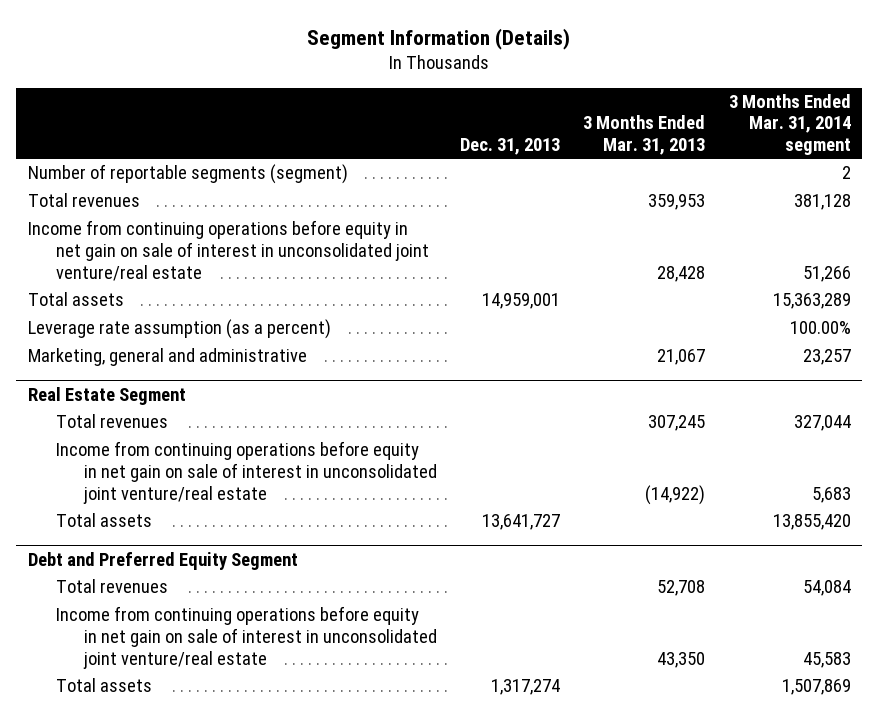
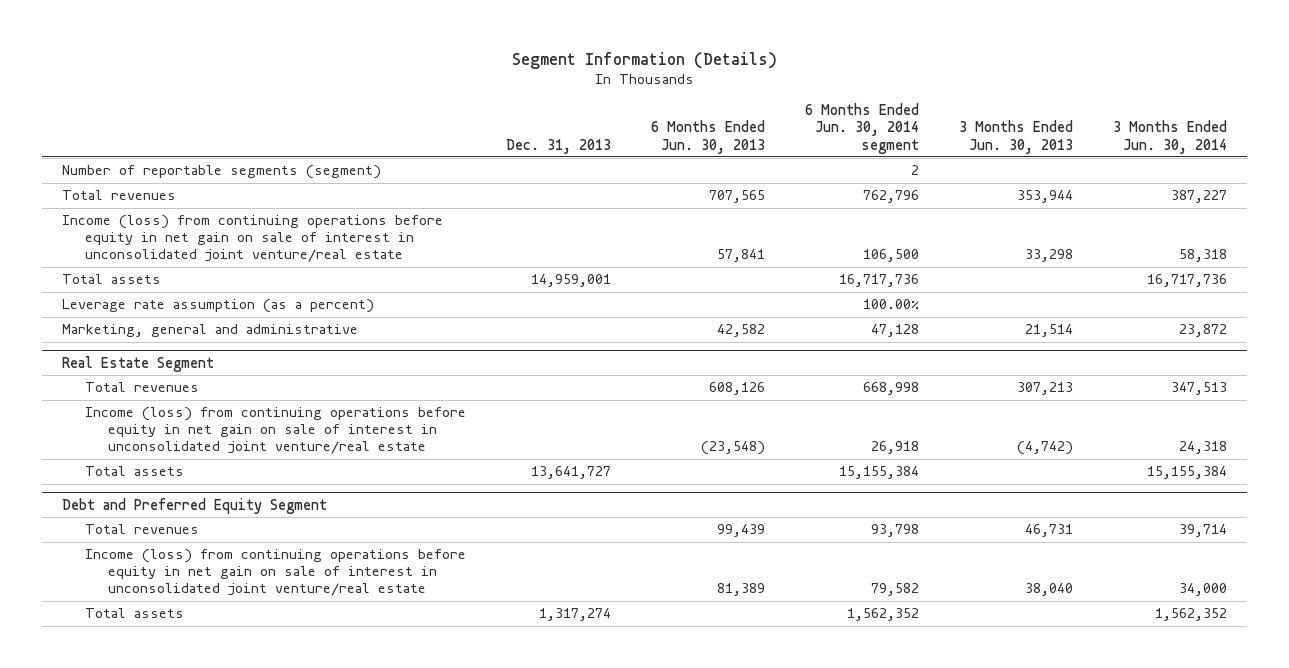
- | Dec. 31, 2013 | 3 Months Ended Mar. 31, 2013 | 3 Months Ended Mar. 31, 2014 segment
+ | Dec. 31, 2013 | 6 Months Ended Jun. 30, 2013 | 6 Months Ended Jun. 30, 2014 segment | 3 Months Ended Jun. 30, 2013 | 3 Months Ended Jun. 30, 2014
- Income from continuing operations before equity in net gain on sale of interest in unconsolidated joint venture/real estate | | 28,428 | 51,266
+ Income (loss) from continuing operations before equity in net gain on sale of interest in unconsolidated joint venture/real estate | | 57,841 | 106,500 | 33,298 | 58,318
@ Real Estate Segment
- Income from continuing operations before equity in net gain on sale of interest in unconsolidated joint venture/real estate | | (14,922) | 5,683
+ Income (loss) from continuing operations before equity in net gain on sale of interest in unconsolidated joint venture/real estate | | (23,548) | 26,918 | (4,742) | 24,318
@ Debt and Preferred Equity Segment
- Income from continuing operations before equity in net gain on sale of interest in unconsolidated joint venture/real estate | | 43,350 | 45,583
+ Income (loss) from continuing operations before equity in net gain on sale of interest in unconsolidated joint venture/real estate | | 81,389 | 79,582 | 38,040 | 34,000

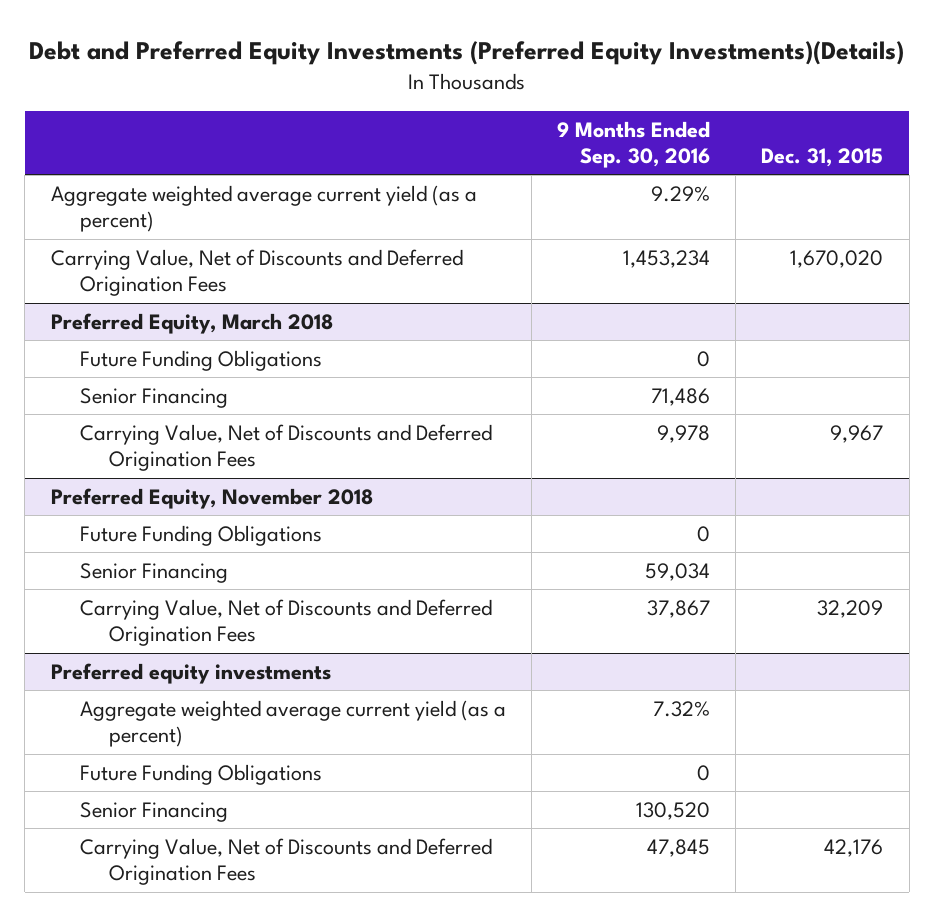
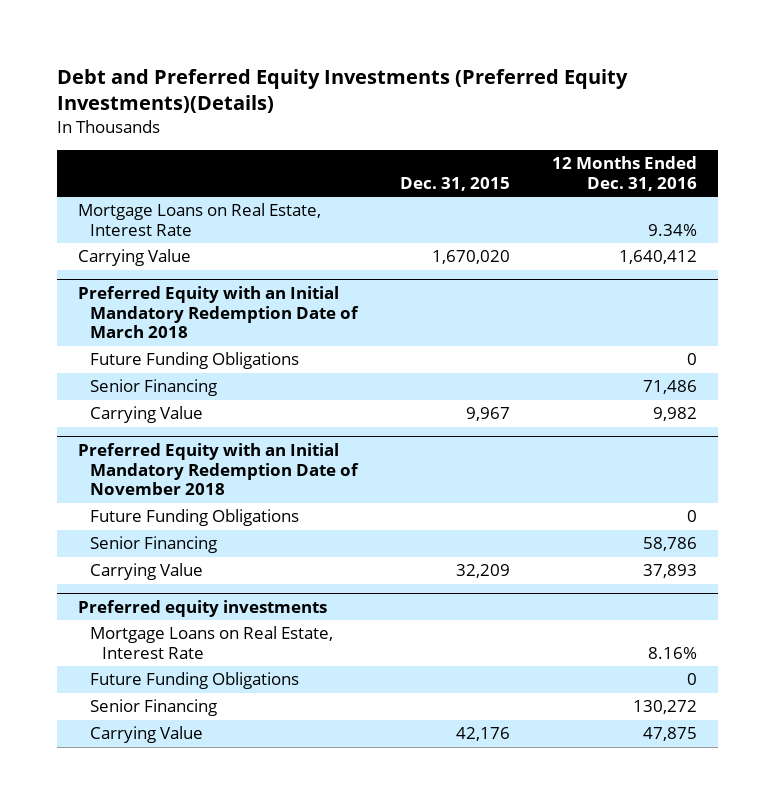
- | 9 Months Ended Sep. 30, 2016 | Dec. 31, 2015
+ | Dec. 31, 2015 | 12 Months Ended Dec. 31, 2016
- Aggregate weighted average current yield (as a percent) | 9.29% |
- Carrying Value, Net of Discounts and Deferred Origination Fees | 1,453,234 | 1,670,020
- Preferred Equity, March 2018
+ Mortgage Loans on Real Estate, Interest Rate | | 9.34%
+ Carrying Value | 1,670,020 | 1,640,412
+ Preferred Equity with an Initial Mandatory Redemption Date of March 2018
- Carrying Value, Net of Discounts and Deferred Origination Fees | 9,978 | 9,967
- Preferred Equity, November 2018
+ Carrying Value | 9,967 | 9,982
+ Preferred Equity with an Initial Mandatory Redemption Date of November 2018
- Carrying Value, Net of Discounts and Deferred Origination Fees | 37,867 | 32,209
+ Carrying Value | 32,209 | 37,893
@ Preferred equity investments
- Aggregate weighted average current yield (as a percent) | 7.32% |
+ Mortgage Loans on Real Estate, Interest Rate | | 8.16%
- Carrying Value, Net of Discounts and Deferred Origination Fees | 47,845 | 42,176
+ Carrying Value | 42,176 | 47,875

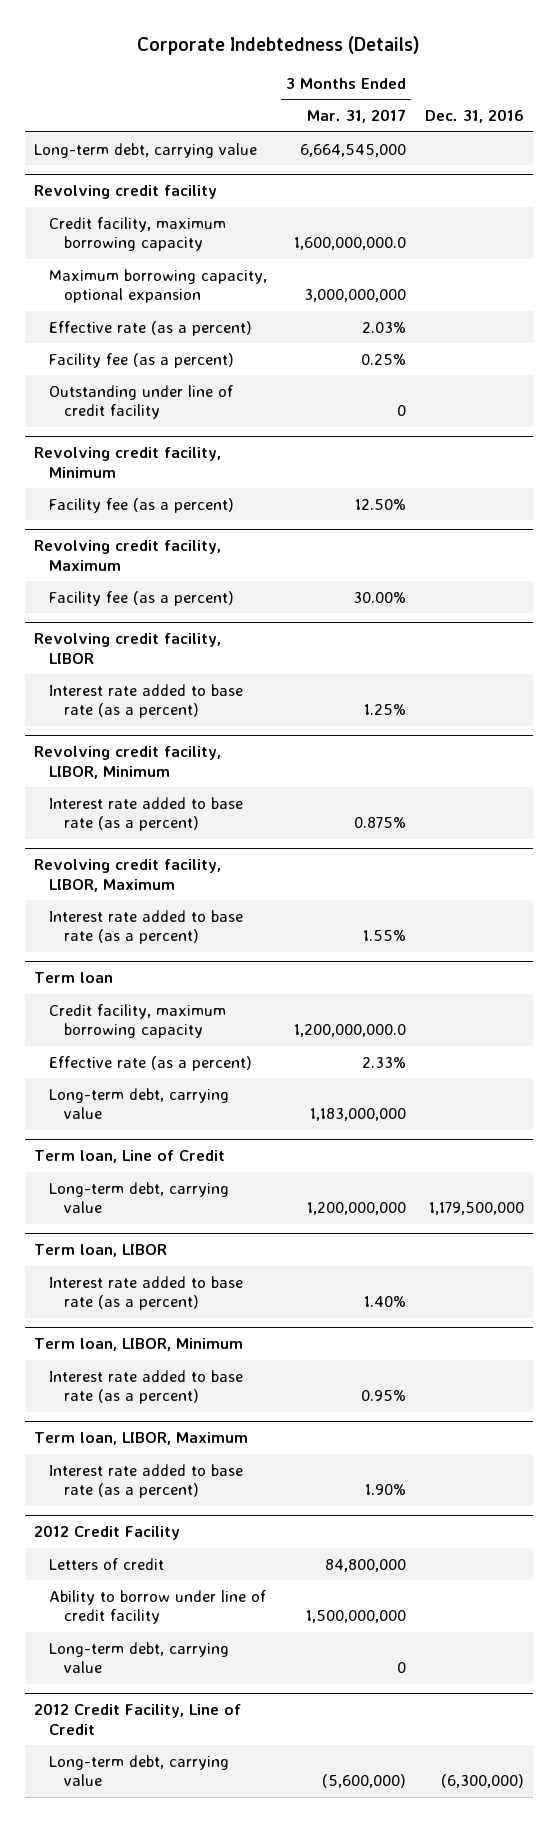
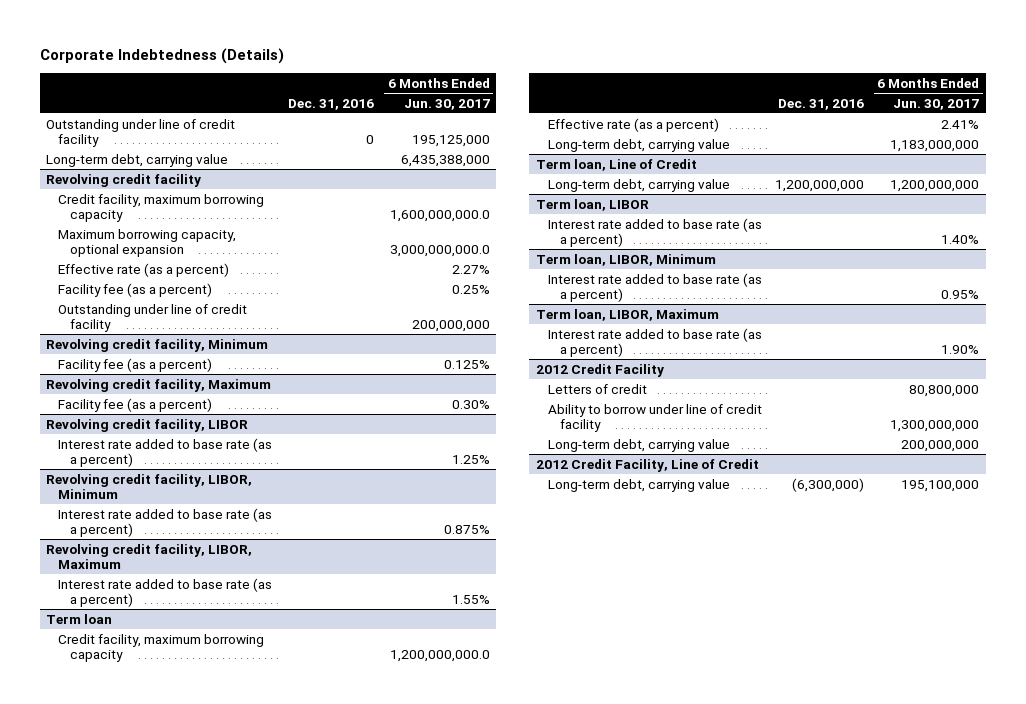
- | 3 Months Ended Mar. 31, 2017 | Dec. 31, 2016
+ | Dec. 31, 2016 | 6 Months Ended Jun. 30, 2017
+ Outstanding under line of credit facility | 0 | 195,125,000
@ Term loan, Line of Credit
- Long-term debt, carrying value | 1,200,000,000 | 1,179,500,000
+ Long-term debt, carrying value | 1,200,000,000 | 1,200,000,000

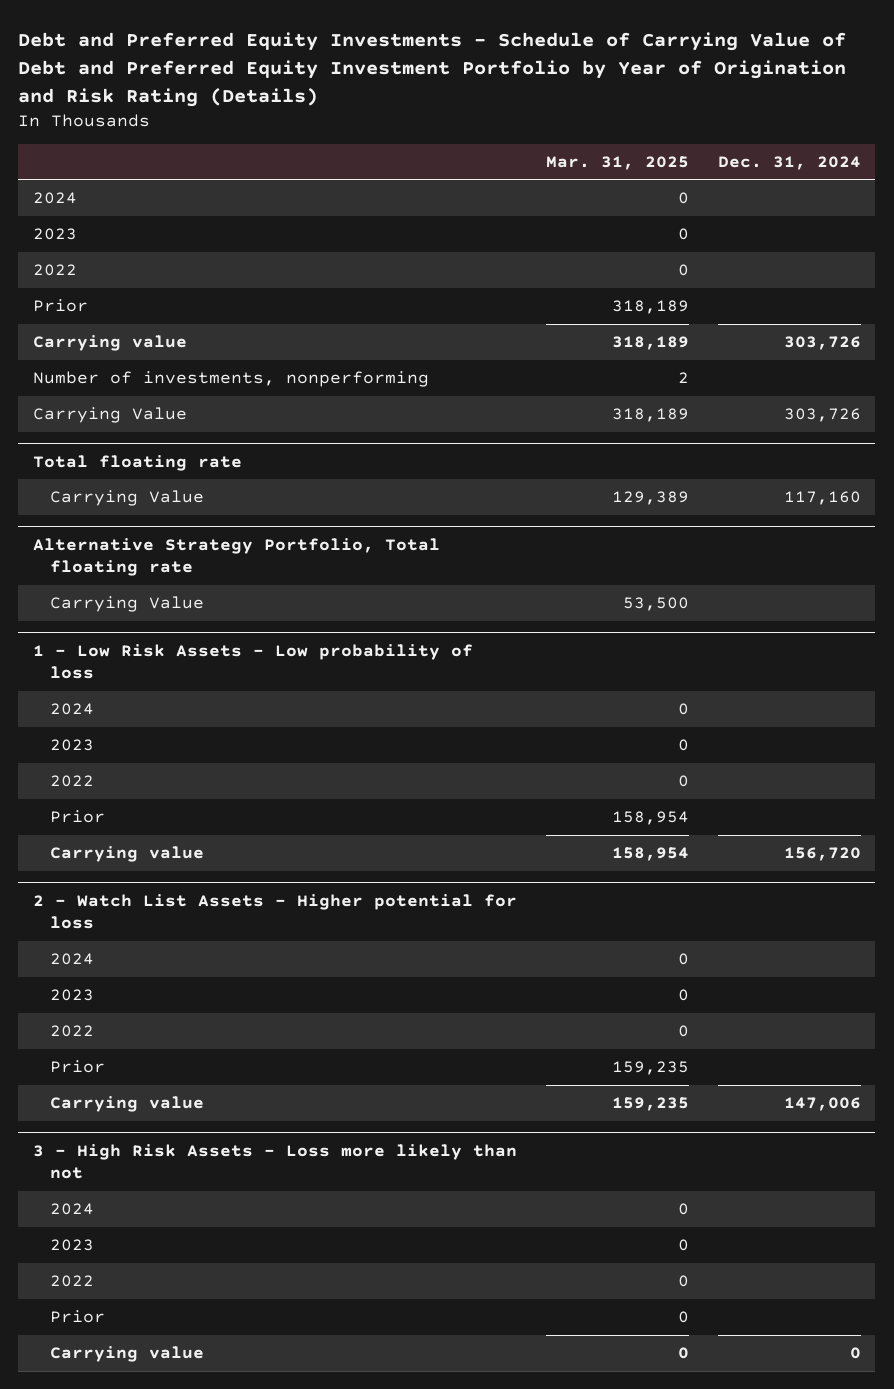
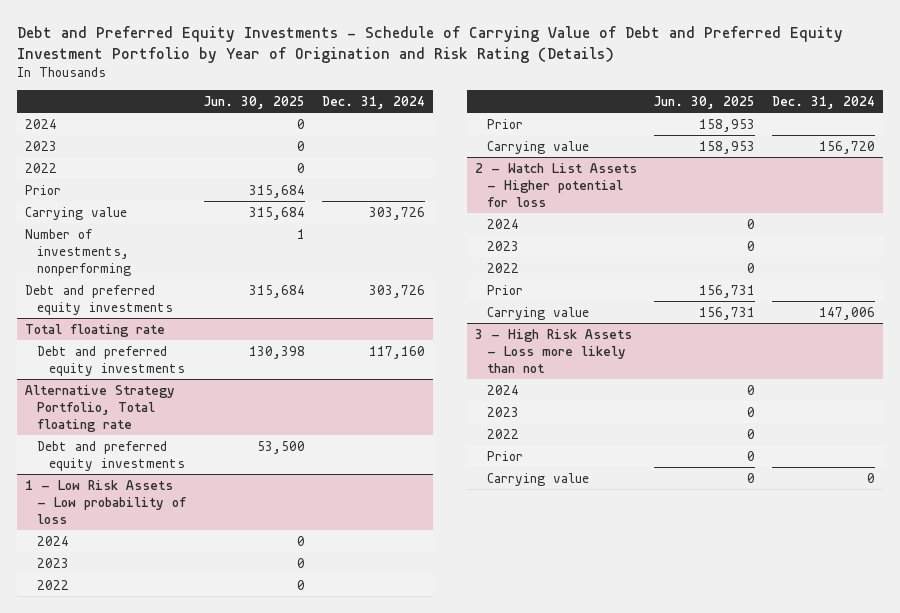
- | Mar. 31, 2025 | Dec. 31, 2024
+ | Jun. 30, 2025 | Dec. 31, 2024
- Carrying Value | 318,189 | 303,726
+ Debt and preferred equity investments | 315,684 | 303,726
@ Total floating rate
- Carrying Value | 129,389 | 117,160
+ Debt and preferred equity investments | 130,398 | 117,160
@ Alternative Strategy Portfolio, Total floating rate
- Carrying Value | 53,500 |
+ Debt and preferred equity investments | 53,500 |

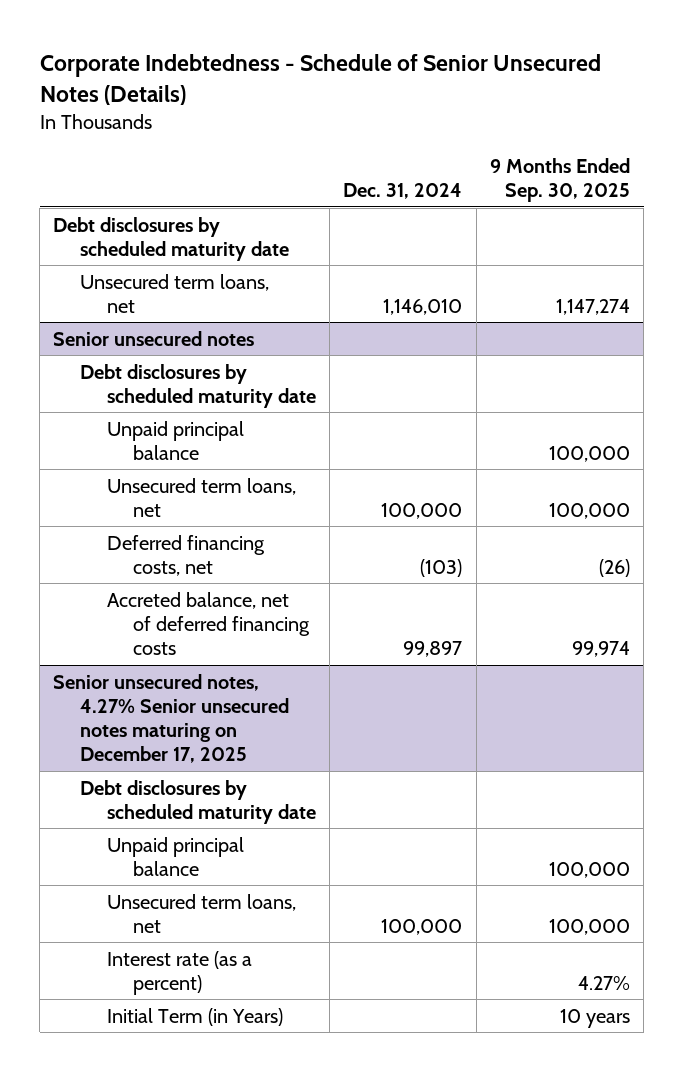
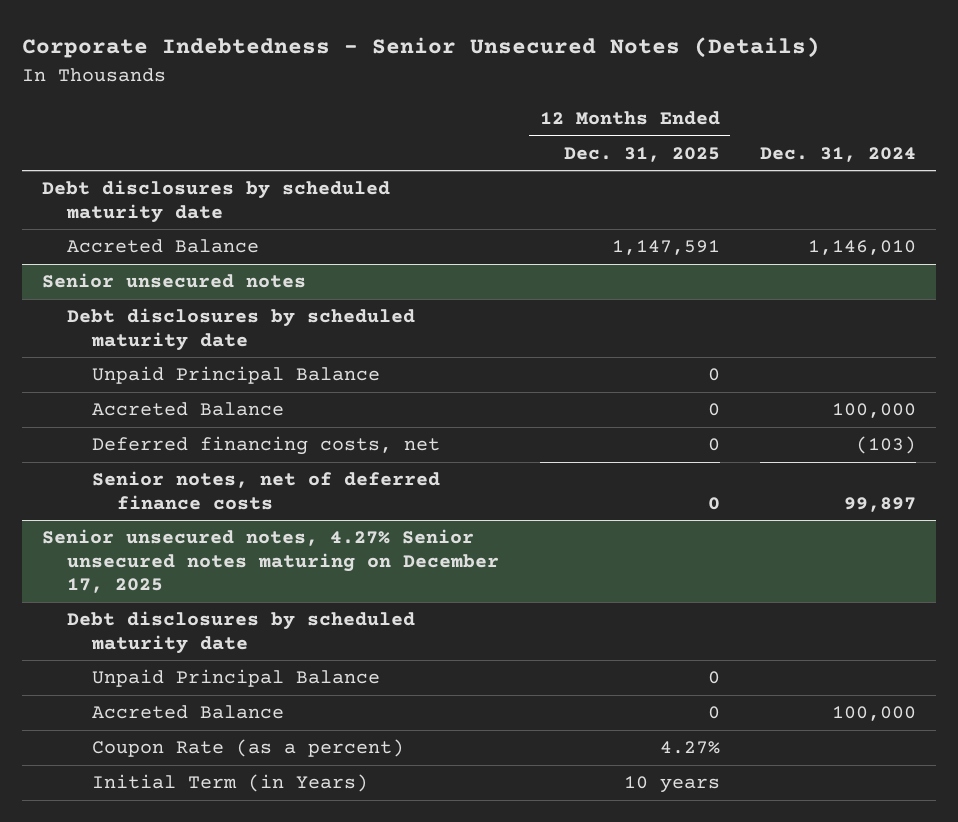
- Corporate Indebtedness - Schedule of Senior Unsecured Notes (Details)
+ Corporate Indebtedness - Senior Unsecured Notes (Details)
- | Dec. 31, 2024 | 9 Months Ended Sep. 30, 2025
+ | 12 Months Ended Dec. 31, 2025 | Dec. 31, 2024
- Unsecured term loans, net | 1,146,010 | 1,147,274
+ Accreted Balance | 1,147,591 | 1,146,010
@ Senior unsecured notes
- Unpaid principal balance | | 100,000
- Unsecured term loans, net | 100,000 | 100,000
+ Unpaid Principal Balance | 0 |
+ Accreted Balance | 0 | 100,000
- Accreted balance, net of deferred financing costs | 99,897 | 99,974
+ Senior notes, net of deferred finance costs | 0 | 99,897
@ Senior unsecured notes, 4.27% Senior unsecured notes maturing on December 17, 2025
- Unpaid principal balance | | 100,000
- Unsecured term loans, net | 100,000 | 100,000
- Interest rate (as a percent) | | 4.27%
+ Unpaid Principal Balance | 0 |
+ Accreted Balance | 0 | 100,000
+ Coupon Rate (as a percent) | 4.27% |

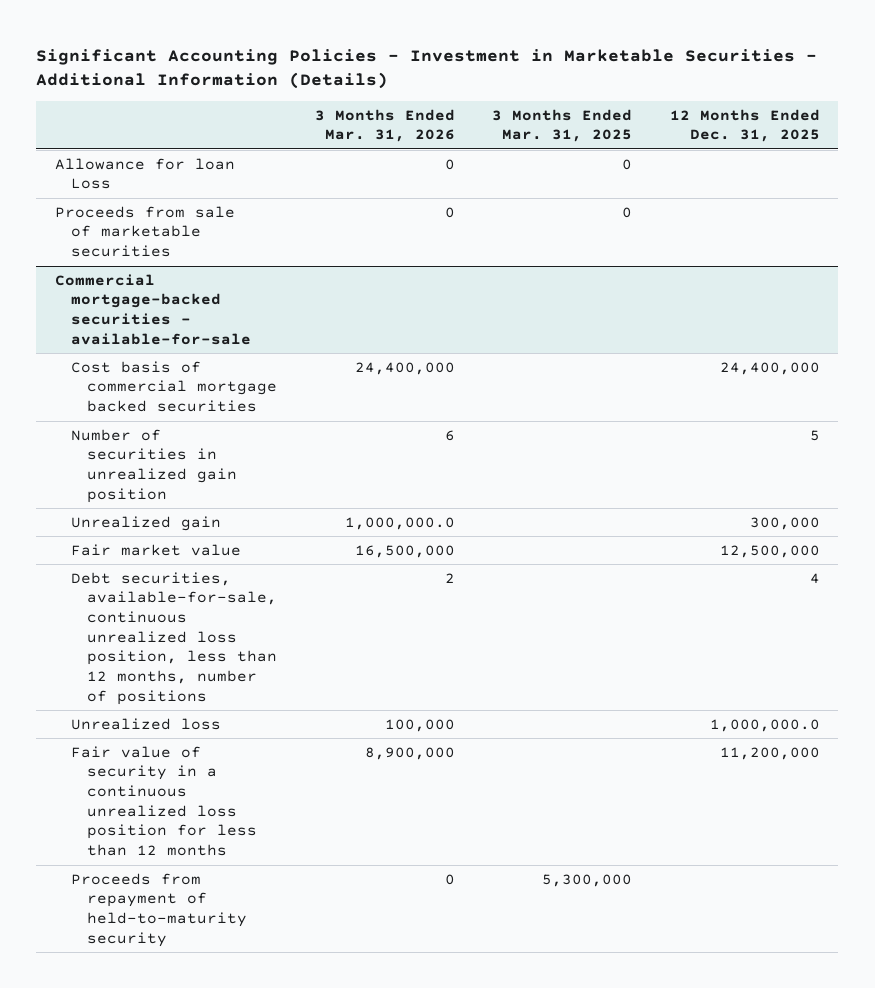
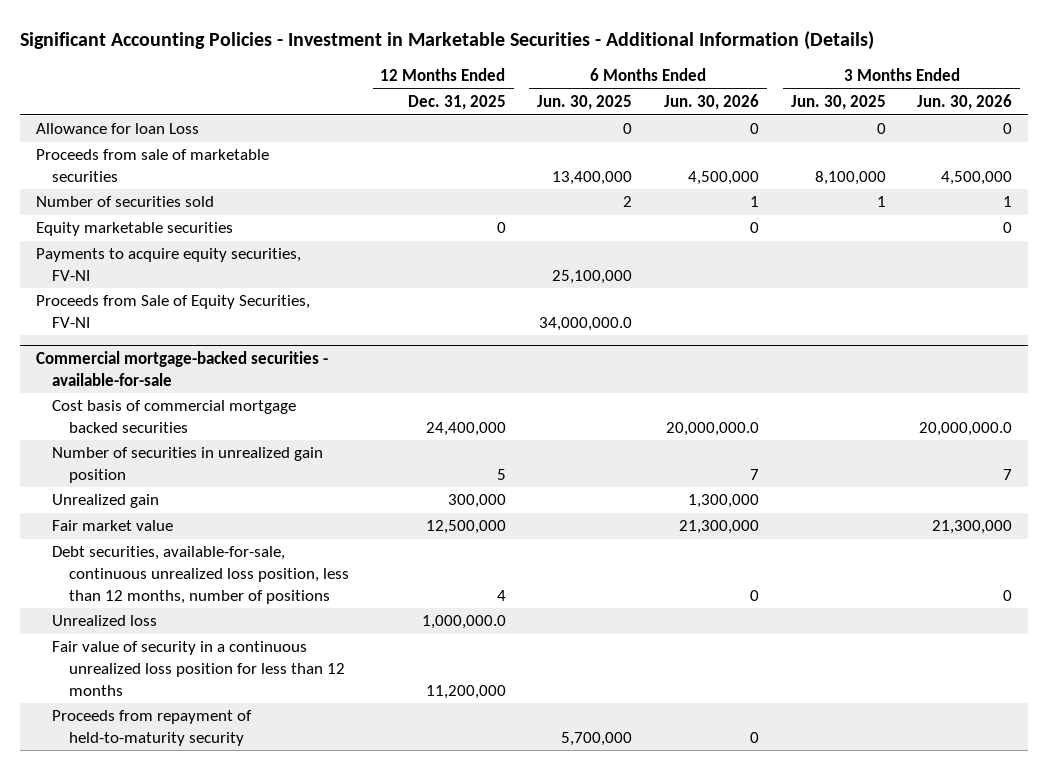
- | 3 Months Ended Mar. 31, 2026 | 3 Months Ended Mar. 31, 2025 | 12 Months Ended Dec. 31, 2025
+ | 12 Months Ended Dec. 31, 2025 | 6 Months Ended Jun. 30, 2025 | 6 Months Ended Jun. 30, 2026 | 3 Months Ended Jun. 30, 2025 | 3 Months Ended Jun. 30, 2026
+ Number of securities sold | | 2 | 1 | 1 | 1
+ Equity marketable securities | 0 | | 0 | | 0
+ Payments to acquire equity securities, FV-NI | | 25,100,000 | | |
+ Proceeds from Sale of Equity Securities, FV-NI | | 34,000,000.0 | | |

